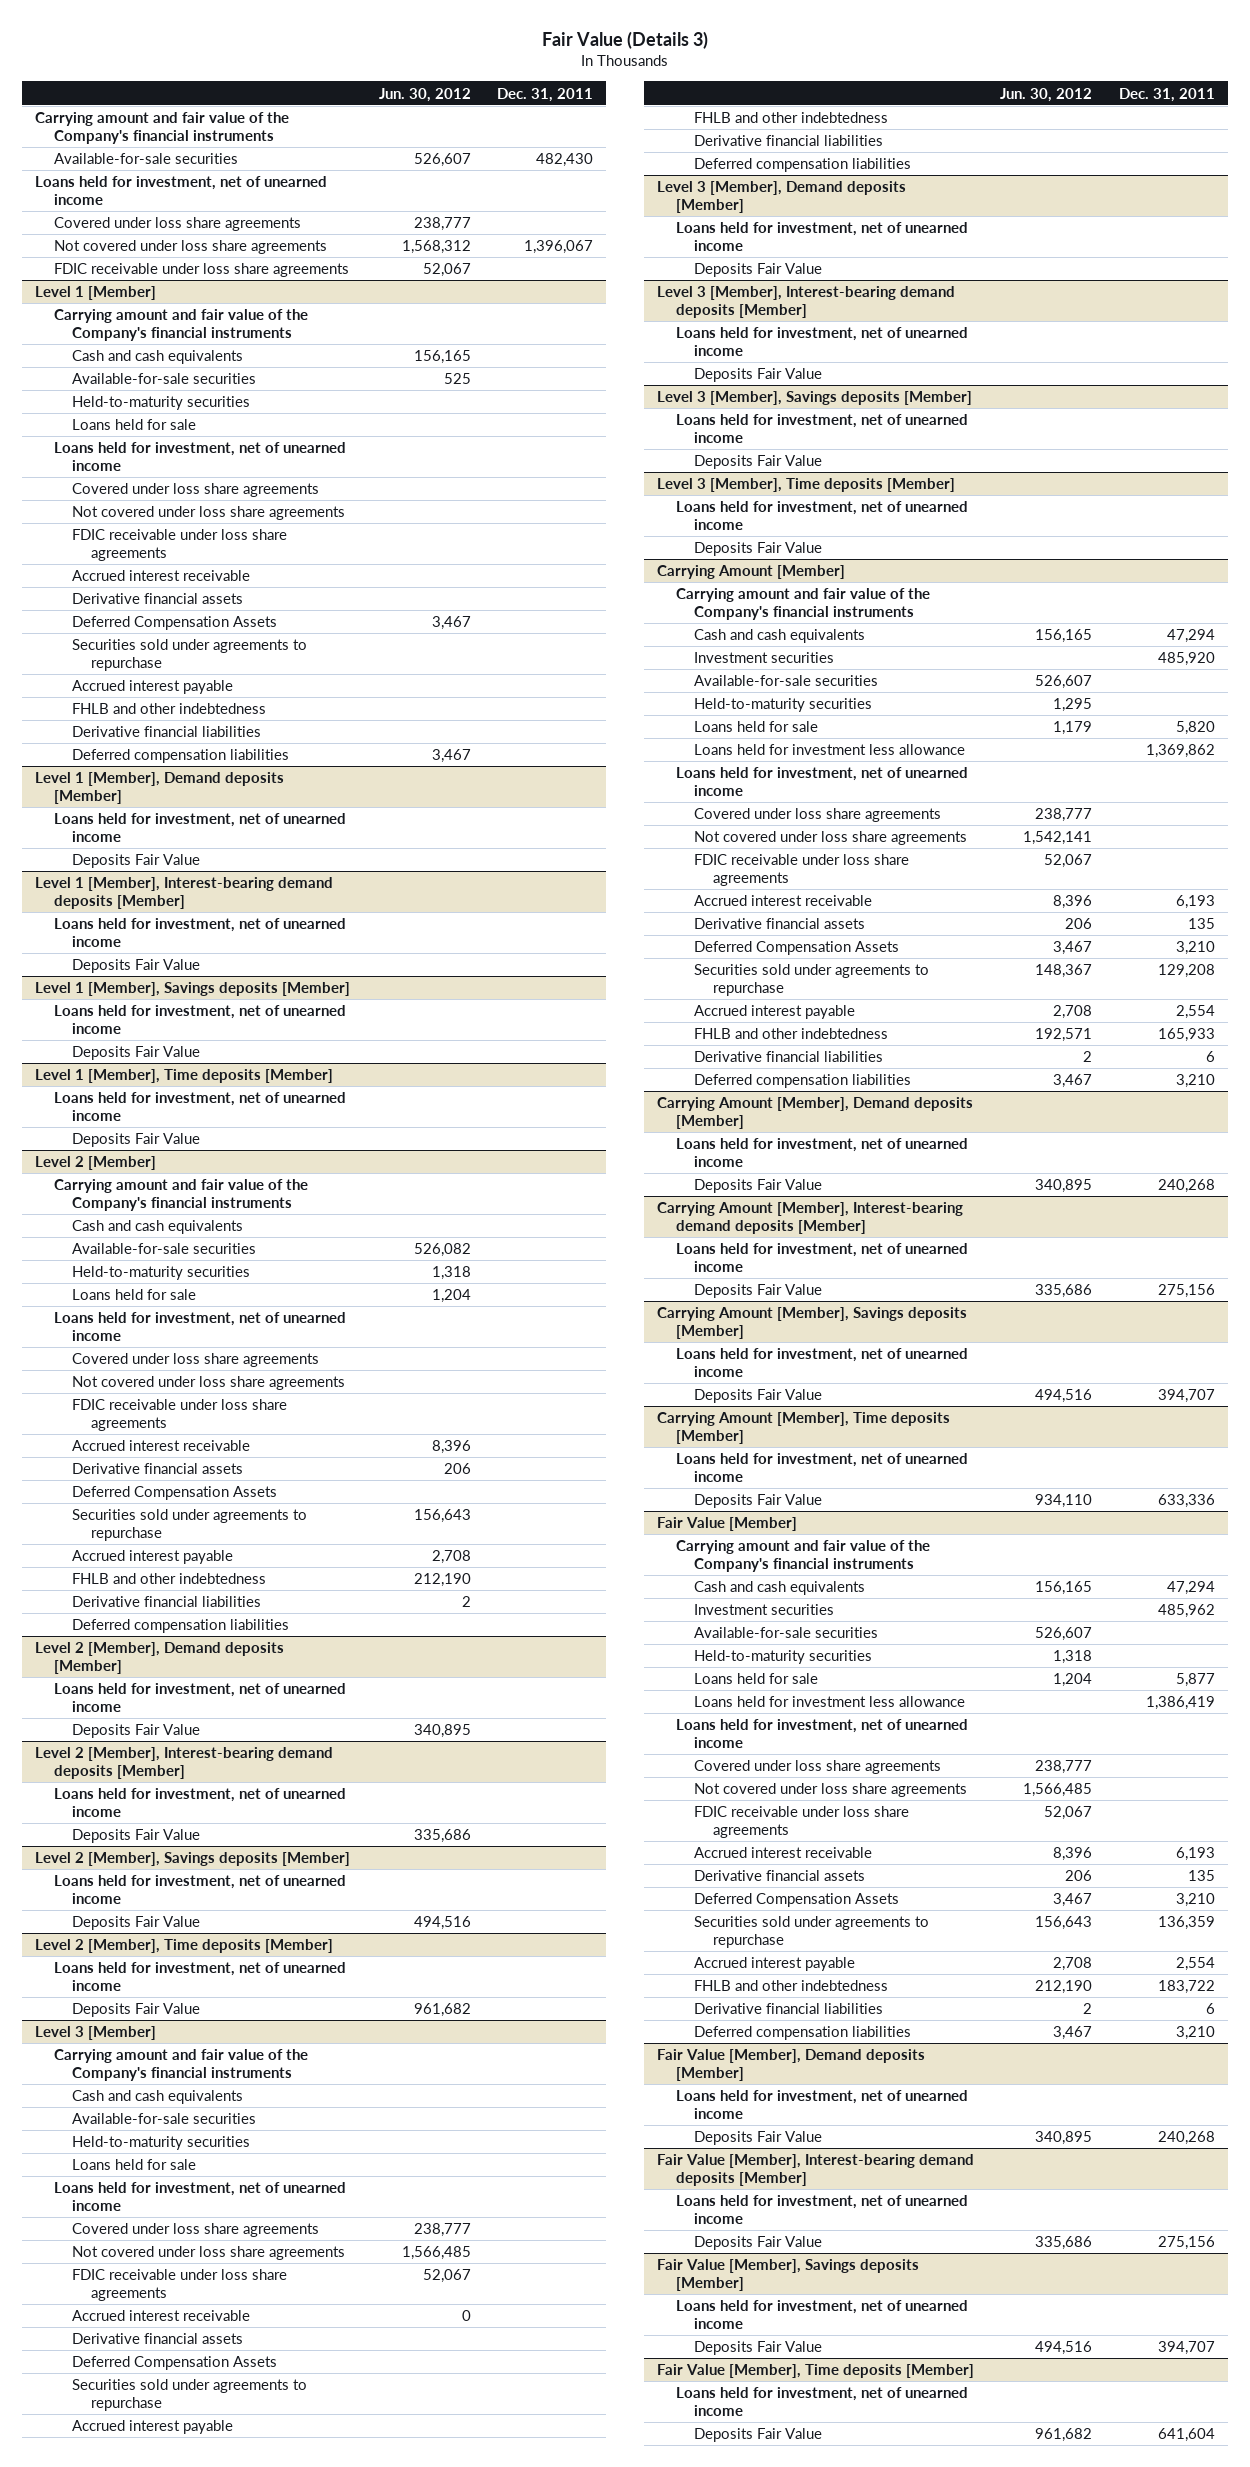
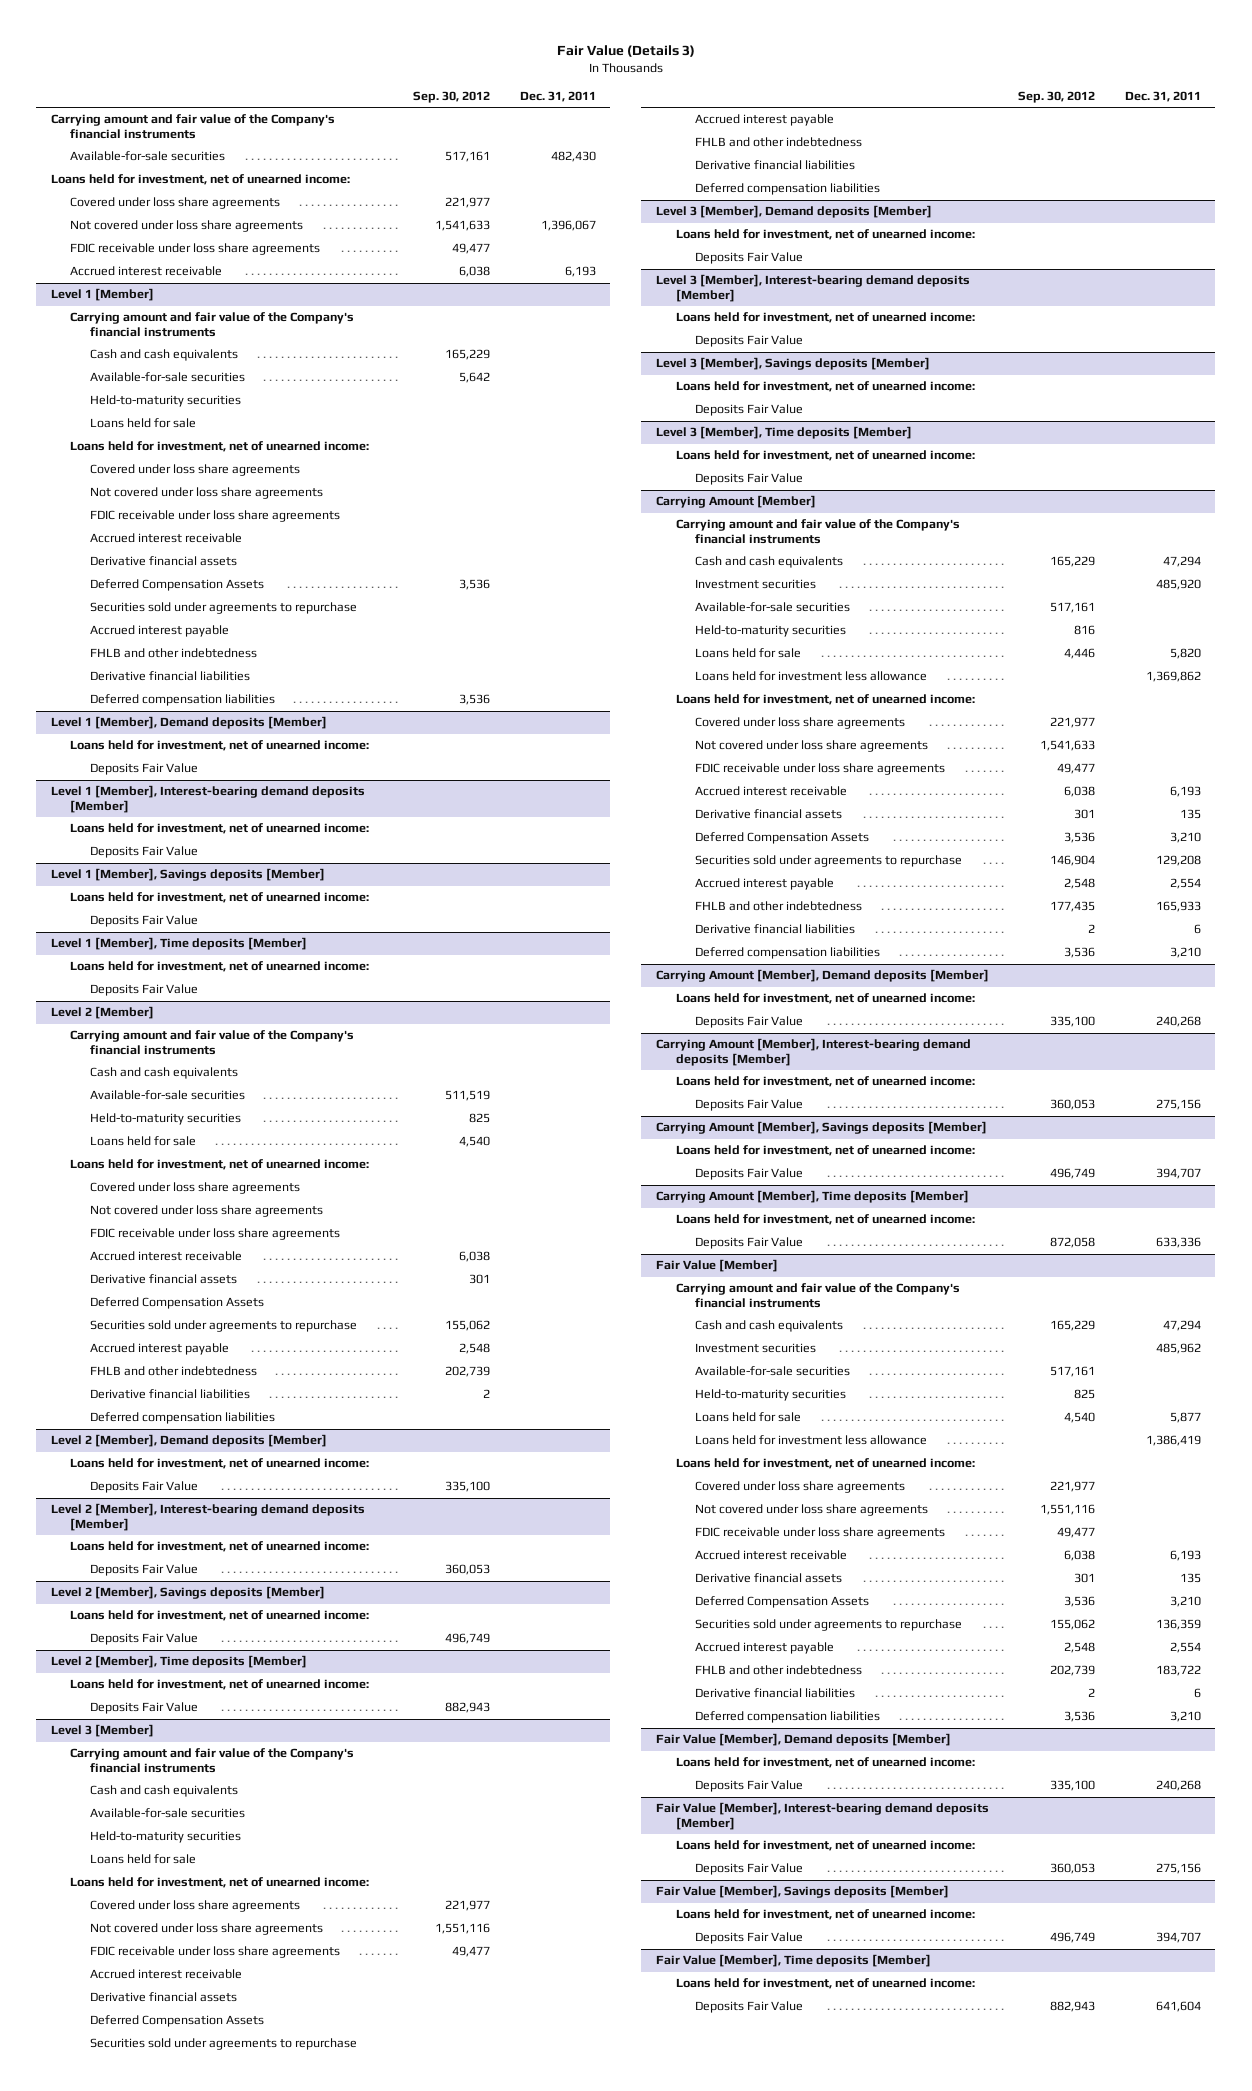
- | Jun. 30, 2012 | Dec. 31, 2011
+ | Sep. 30, 2012 | Dec. 31, 2011
- Loans held for investment, net of unearned income
+ Loans held for investment, net of unearned income:
+ Accrued interest receivable | 6,038 | 6,193
@ Level 1 [Member]
- Loans held for investment, net of unearned income
+ Loans held for investment, net of unearned income:
@ Level 1 [Member], Demand deposits [Member]
- Loans held for investment, net of unearned income
+ Loans held for investment, net of unearned income:
@ Level 1 [Member], Interest-bearing demand deposits [Member]
- Loans held for investment, net of unearned income
+ Loans held for investment, net of unearned income:
@ Level 1 [Member], Savings deposits [Member]
- Loans held for investment, net of unearned income
+ Loans held for investment, net of unearned income:
@ Level 1 [Member], Time deposits [Member]
- Loans held for investment, net of unearned income
+ Loans held for investment, net of unearned income:
@ Level 2 [Member]
- Loans held for investment, net of unearned income
+ Loans held for investment, net of unearned income:
@ Level 2 [Member], Demand deposits [Member]
- Loans held for investment, net of unearned income
+ Loans held for investment, net of unearned income:
@ Level 2 [Member], Interest-bearing demand deposits [Member]
- Loans held for investment, net of unearned income
+ Loans held for investment, net of unearned income:
@ Level 2 [Member], Savings deposits [Member]
- Loans held for investment, net of unearned income
+ Loans held for investment, net of unearned income:
@ Level 2 [Member], Time deposits [Member]
- Loans held for investment, net of unearned income
+ Loans held for investment, net of unearned income:
@ Level 3 [Member]
- Loans held for investment, net of unearned income
+ Loans held for investment, net of unearned income:
@ Level 3 [Member], Demand deposits [Member]
- Loans held for investment, net of unearned income
+ Loans held for investment, net of unearned income:
@ Level 3 [Member], Interest-bearing demand deposits [Member]
- Loans held for investment, net of unearned income
+ Loans held for investment, net of unearned income:
@ Level 3 [Member], Savings deposits [Member]
- Loans held for investment, net of unearned income
+ Loans held for investment, net of unearned income:
@ Level 3 [Member], Time deposits [Member]
- Loans held for investment, net of unearned income
+ Loans held for investment, net of unearned income:
@ Carrying Amount [Member]
- Loans held for investment, net of unearned income
+ Loans held for investment, net of unearned income:
@ Carrying Amount [Member], Demand deposits [Member]
- Loans held for investment, net of unearned income
+ Loans held for investment, net of unearned income:
@ Carrying Amount [Member], Interest-bearing demand deposits [Member]
- Loans held for investment, net of unearned income
+ Loans held for investment, net of unearned income:
@ Carrying Amount [Member], Savings deposits [Member]
- Loans held for investment, net of unearned income
+ Loans held for investment, net of unearned income:
@ Carrying Amount [Member], Time deposits [Member]
- Loans held for investment, net of unearned income
+ Loans held for investment, net of unearned income:
@ Fair Value [Member]
- Loans held for investment, net of unearned income
+ Loans held for investment, net of unearned income:
@ Fair Value [Member], Demand deposits [Member]
- Loans held for investment, net of unearned income
+ Loans held for investment, net of unearned income:
@ Fair Value [Member], Interest-bearing demand deposits [Member]
- Loans held for investment, net of unearned income
+ Loans held for investment, net of unearned income:
@ Fair Value [Member], Savings deposits [Member]
- Loans held for investment, net of unearned income
+ Loans held for investment, net of unearned income:
@ Fair Value [Member], Time deposits [Member]
- Loans held for investment, net of unearned income
+ Loans held for investment, net of unearned income:

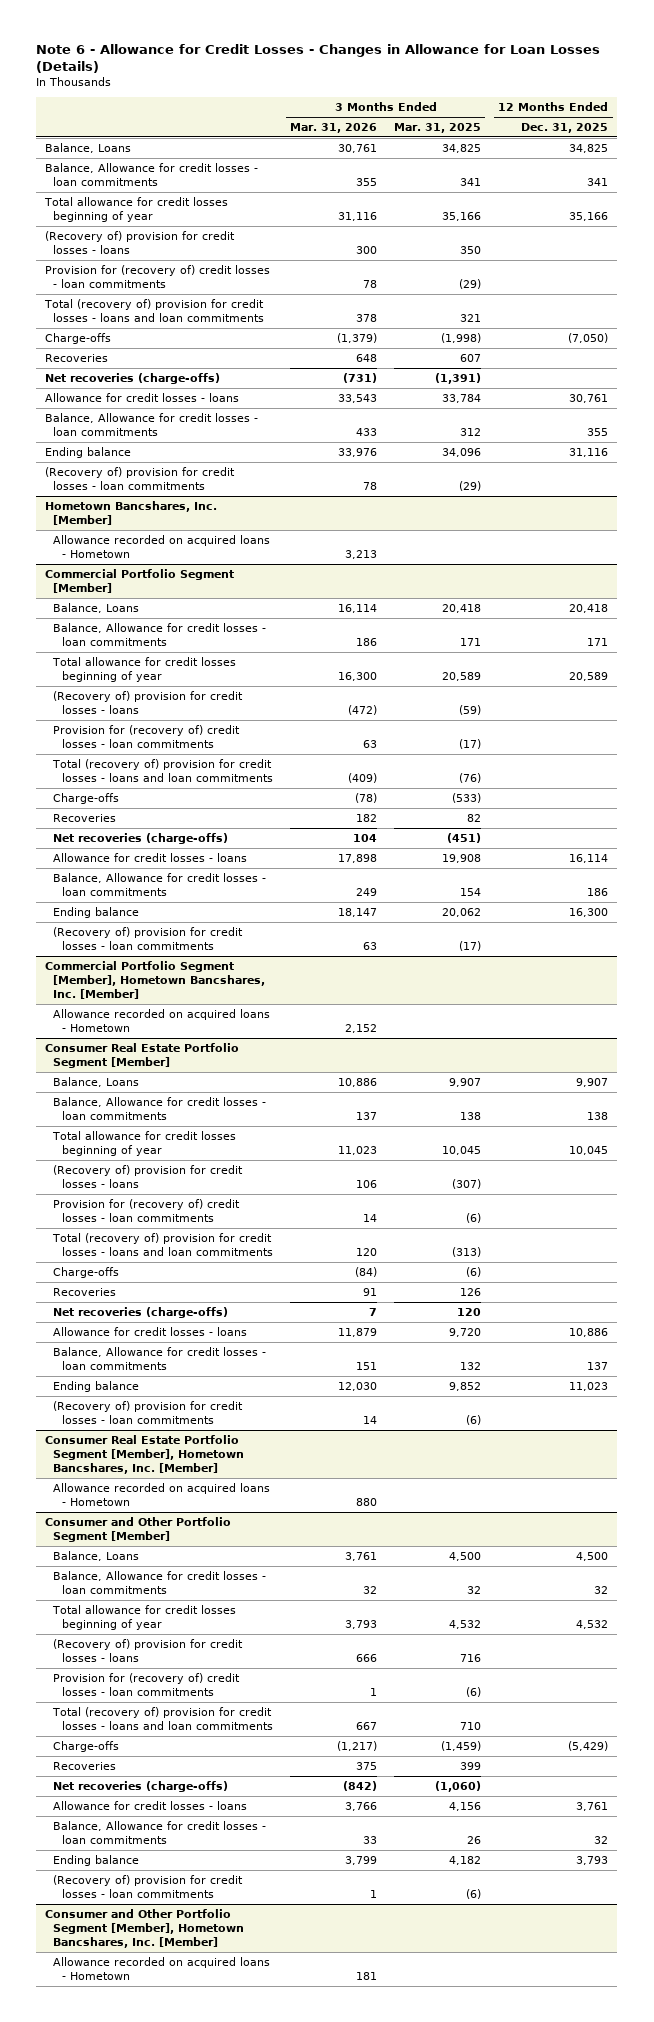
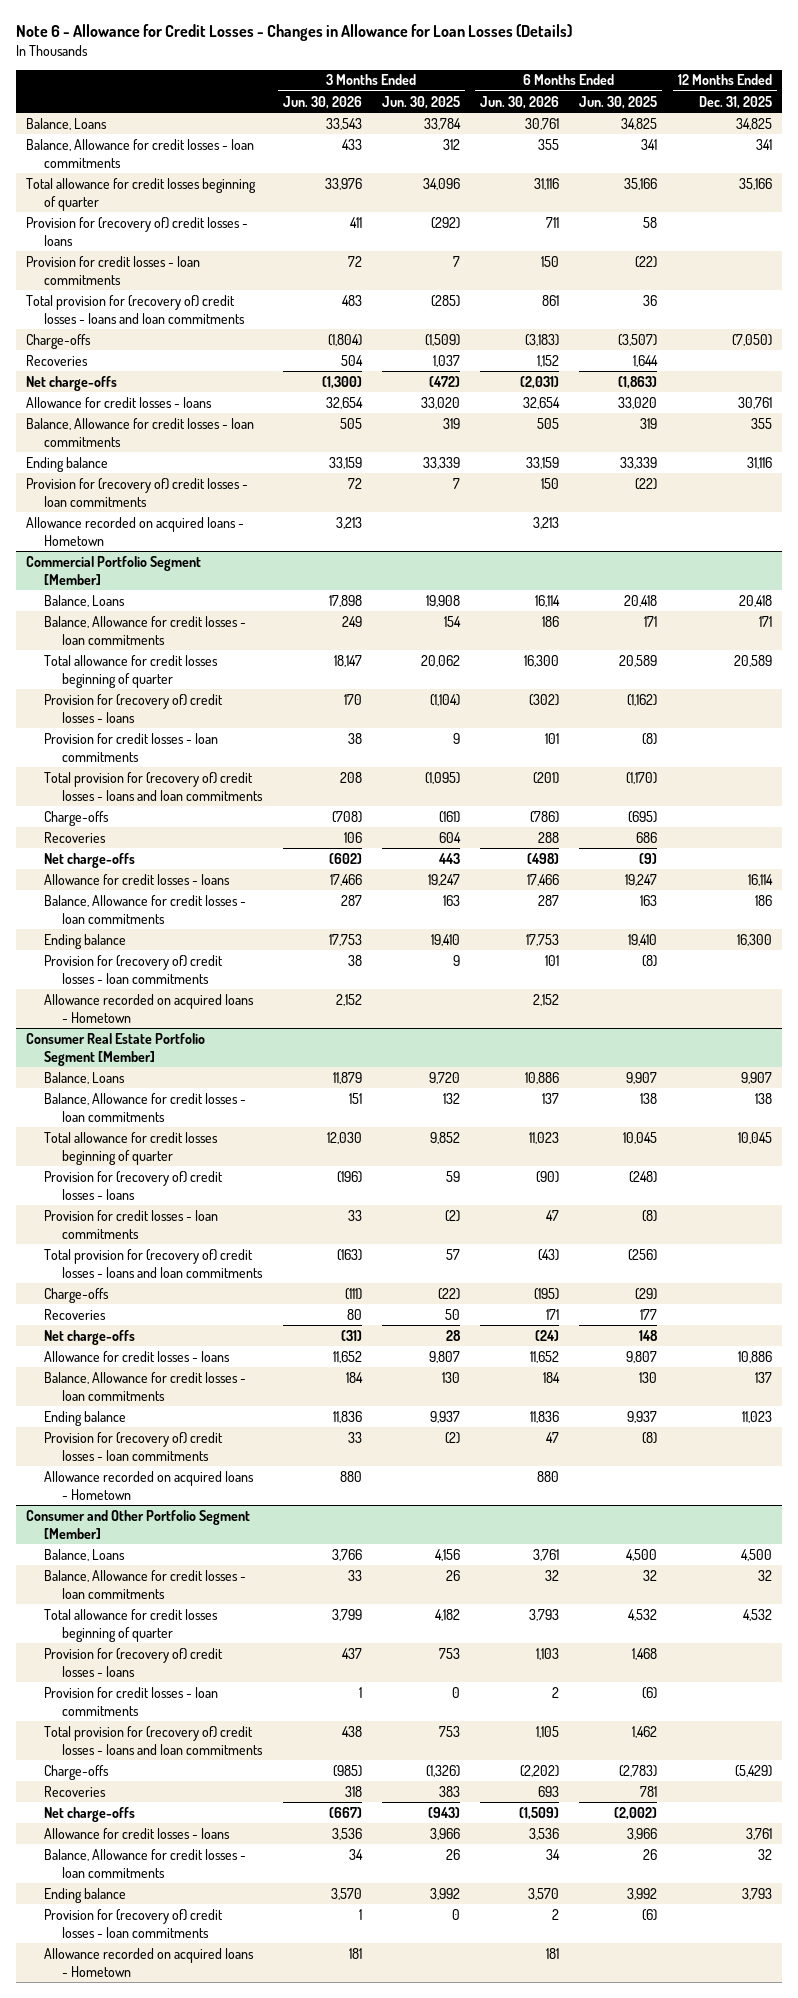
- | 3 Months Ended Mar. 31, 2026 | 3 Months Ended Mar. 31, 2025 | 12 Months Ended Dec. 31, 2025
+ | 3 Months Ended Jun. 30, 2026 | 3 Months Ended Jun. 30, 2025 | 6 Months Ended Jun. 30, 2026 | 6 Months Ended Jun. 30, 2025 | 12 Months Ended Dec. 31, 2025
- Total allowance for credit losses beginning of year | 31,116 | 35,166 | 35,166
- (Recovery of) provision for credit losses - loans | 300 | 350 |
- Total (recovery of) provision for credit losses - loans and loan commitments | 378 | 321 |
+ Total allowance for credit losses beginning of quarter | 33,976 | 34,096 | 31,116 | 35,166 | 35,166
+ Provision for (recovery of) credit losses - loans | 411 | (292) | 711 | 58 |
+ Provision for credit losses - loan commitments | 72 | 7 | 150 | (22) |
+ Total provision for (recovery of) credit losses - loans and loan commitments | 483 | (285) | 861 | 36 |
- Net recoveries (charge-offs) | (731) | (1,391) |
+ Net charge-offs | (1,300) | (472) | (2,031) | (1,863) |
- (Recovery of) provision for credit losses - loan commitments | 78 | (29) |
- Hometown Bancshares, Inc. [Member]
- Allowance recorded on acquired loans - Hometown | 3,213 | |
moved down: Provision for (recovery of) credit losses - loan commitments | 72 | 7 | 150 | (22) |
+ Allowance recorded on acquired loans - Hometown | 3,213 | | 3,213 | |
@ Commercial Portfolio Segment [Member]
- Total allowance for credit losses beginning of year | 16,300 | 20,589 | 20,589
- (Recovery of) provision for credit losses - loans | (472) | (59) |
- Total (recovery of) provision for credit losses - loans and loan commitments | (409) | (76) |
+ Total allowance for credit losses beginning of quarter | 18,147 | 20,062 | 16,300 | 20,589 | 20,589
+ Provision for (recovery of) credit losses - loans | 170 | (1,104) | (302) | (1,162) |
+ Provision for credit losses - loan commitments | 38 | 9 | 101 | (8) |
+ Total provision for (recovery of) credit losses - loans and loan commitments | 208 | (1,095) | (201) | (1,170) |
- Net recoveries (charge-offs) | 104 | (451) |
+ Net charge-offs | (602) | 443 | (498) | (9) |
- (Recovery of) provision for credit losses - loan commitments | 63 | (17) |
- Commercial Portfolio Segment [Member], Hometown Bancshares, Inc. [Member]
- Allowance recorded on acquired loans - Hometown | 2,152 | |
@ Commercial Portfolio Segment [Member]
moved down: Provision for (recovery of) credit losses - loan commitments | 38 | 9 | 101 | (8) |
+ Allowance recorded on acquired loans - Hometown | 2,152 | | 2,152 | |
@ Consumer Real Estate Portfolio Segment [Member]
- Total allowance for credit losses beginning of year | 11,023 | 10,045 | 10,045
- (Recovery of) provision for credit losses - loans | 106 | (307) |
- Total (recovery of) provision for credit losses - loans and loan commitments | 120 | (313) |
+ Total allowance for credit losses beginning of quarter | 12,030 | 9,852 | 11,023 | 10,045 | 10,045
+ Provision for (recovery of) credit losses - loans | (196) | 59 | (90) | (248) |
+ Provision for credit losses - loan commitments | 33 | (2) | 47 | (8) |
+ Total provision for (recovery of) credit losses - loans and loan commitments | (163) | 57 | (43) | (256) |
- Net recoveries (charge-offs) | 7 | 120 |
+ Net charge-offs | (31) | 28 | (24) | 148 |
- (Recovery of) provision for credit losses - loan commitments | 14 | (6) |
- Consumer Real Estate Portfolio Segment [Member], Hometown Bancshares, Inc. [Member]
- Allowance recorded on acquired loans - Hometown | 880 | |
@ Consumer Real Estate Portfolio Segment [Member]
moved down: Provision for (recovery of) credit losses - loan commitments | 33 | (2) | 47 | (8) |
+ Allowance recorded on acquired loans - Hometown | 880 | | 880 | |
@ Consumer and Other Portfolio Segment [Member]
- Total allowance for credit losses beginning of year | 3,793 | 4,532 | 4,532
- (Recovery of) provision for credit losses - loans | 666 | 716 |
- Total (recovery of) provision for credit losses - loans and loan commitments | 667 | 710 |
+ Total allowance for credit losses beginning of quarter | 3,799 | 4,182 | 3,793 | 4,532 | 4,532
+ Provision for (recovery of) credit losses - loans | 437 | 753 | 1,103 | 1,468 |
+ Provision for credit losses - loan commitments | 1 | 0 | 2 | (6) |
+ Total provision for (recovery of) credit losses - loans and loan commitments | 438 | 753 | 1,105 | 1,462 |
- Net recoveries (charge-offs) | (842) | (1,060) |
+ Net charge-offs | (667) | (943) | (1,509) | (2,002) |
- (Recovery of) provision for credit losses - loan commitments | 1 | (6) |
- Consumer and Other Portfolio Segment [Member], Hometown Bancshares, Inc. [Member]
- Allowance recorded on acquired loans - Hometown | 181 | |
@ Consumer and Other Portfolio Segment [Member]
moved down: Provision for (recovery of) credit losses - loan commitments | 1 | 0 | 2 | (6) |
+ Allowance recorded on acquired loans - Hometown | 181 | | 181 | |

